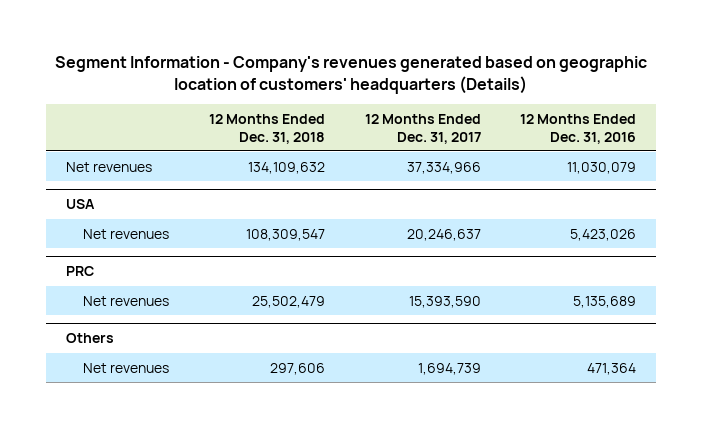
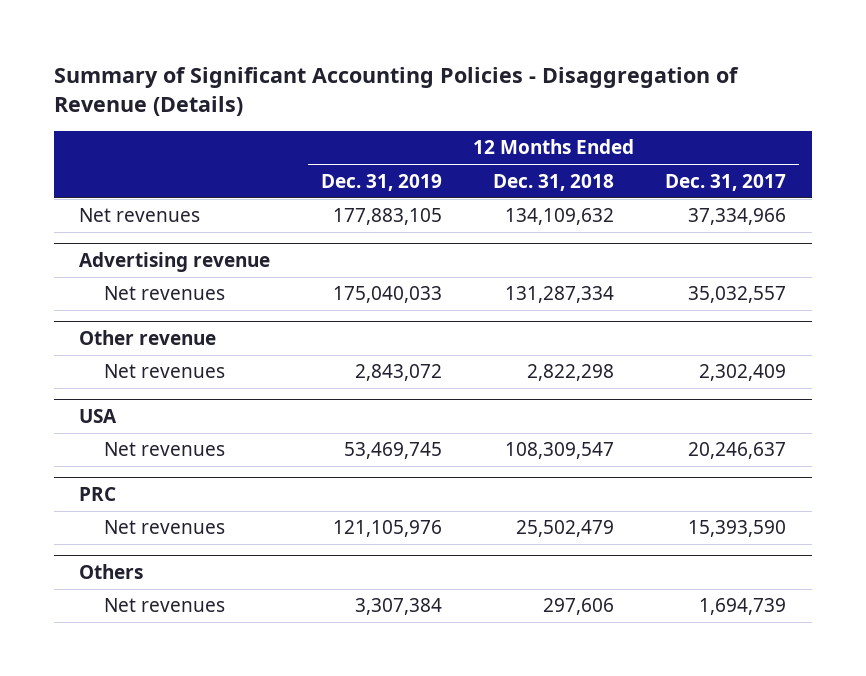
- Segment Information - Company's revenues generated based on geographic location of customers' headquarters (Details)
+ Summary of Significant Accounting Policies - Disaggregation of Revenue (Details)
- | 12 Months Ended Dec. 31, 2018 | 12 Months Ended Dec. 31, 2017 | 12 Months Ended Dec. 31, 2016
+ | 12 Months Ended Dec. 31, 2019 | 12 Months Ended Dec. 31, 2018 | 12 Months Ended Dec. 31, 2017
+ Advertising revenue
+ Net revenues | 175,040,033 | 131,287,334 | 35,032,557
+ Other revenue
+ Net revenues | 2,843,072 | 2,822,298 | 2,302,409

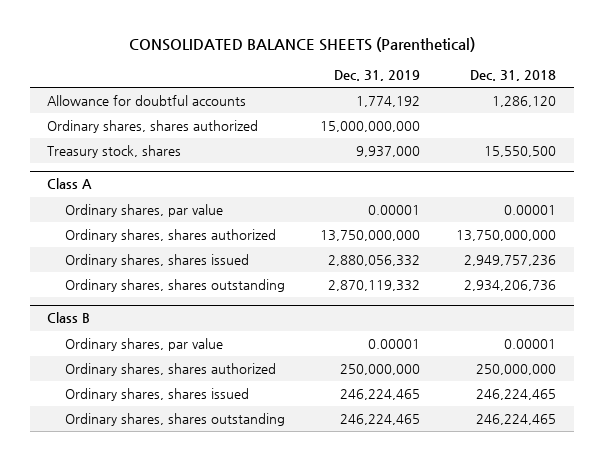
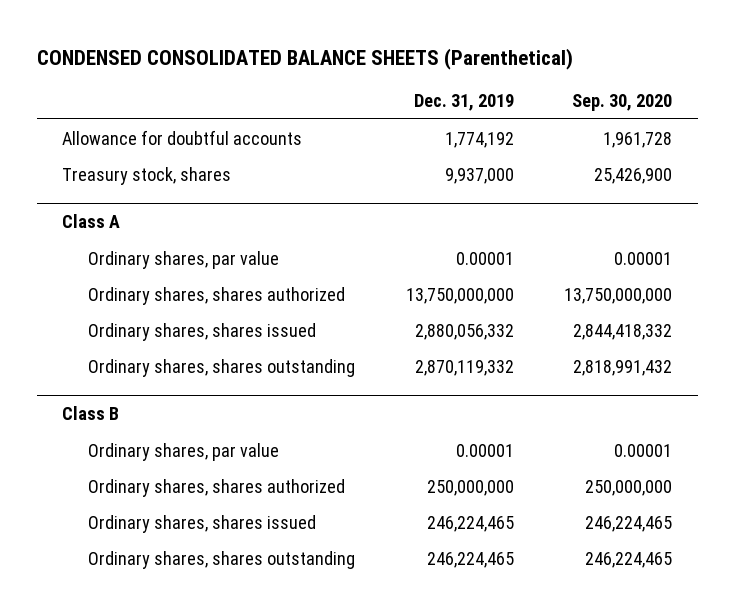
- CONSOLIDATED BALANCE SHEETS (Parenthetical)
+ CONDENSED CONSOLIDATED BALANCE SHEETS (Parenthetical)
- | Dec. 31, 2019 | Dec. 31, 2018
+ | Dec. 31, 2019 | Sep. 30, 2020
- Ordinary shares, shares authorized | 15,000,000,000 |

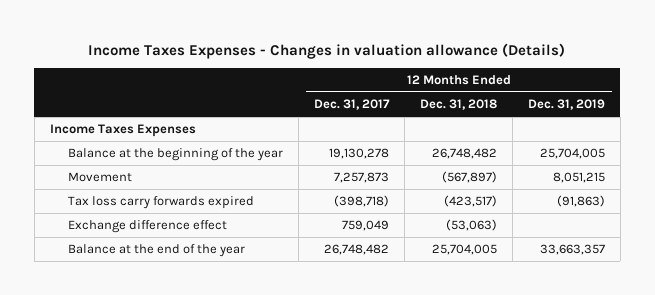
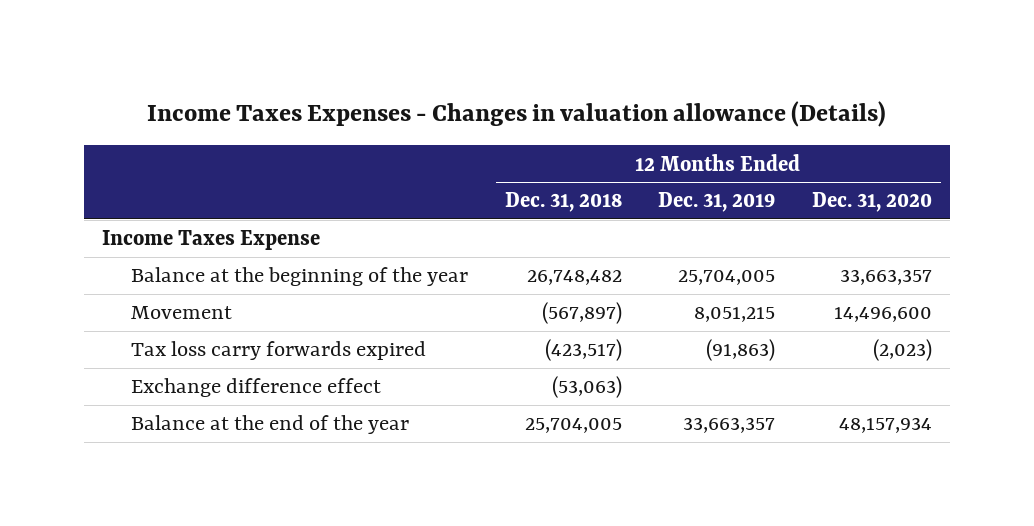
- | 12 Months Ended Dec. 31, 2017 | 12 Months Ended Dec. 31, 2018 | 12 Months Ended Dec. 31, 2019
+ | 12 Months Ended Dec. 31, 2018 | 12 Months Ended Dec. 31, 2019 | 12 Months Ended Dec. 31, 2020
- Income Taxes Expenses
+ Income Taxes Expense

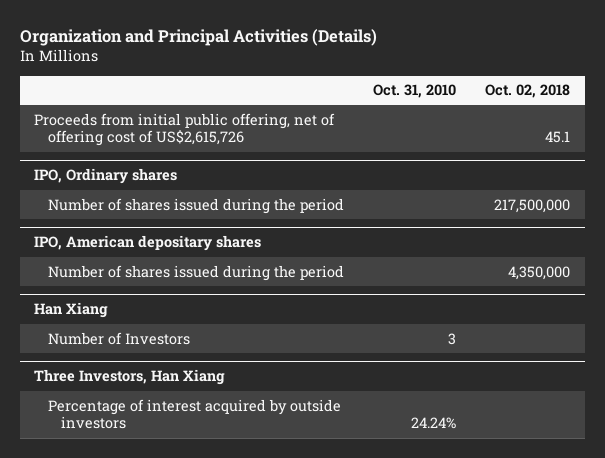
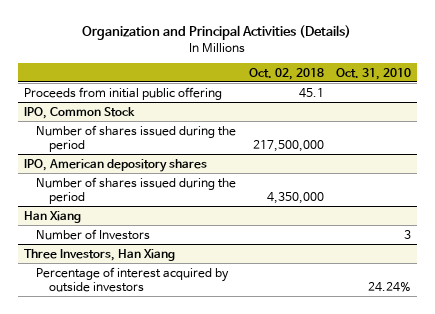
- | Oct. 31, 2010 | Oct. 02, 2018
+ | Oct. 02, 2018 | Oct. 31, 2010
- Proceeds from initial public offering, net of offering cost of US$2,615,726 | | 45.1
- IPO, Ordinary shares
+ Proceeds from initial public offering | 45.1 |
+ IPO, Common Stock
- IPO, American depositary shares
+ IPO, American depository shares

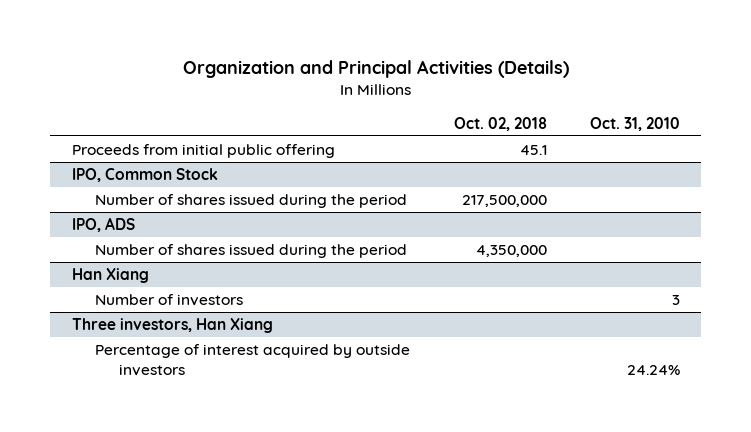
- IPO, American depository shares
+ IPO, ADS
@ Han Xiang
- Number of Investors | | 3
- Three Investors, Han Xiang
@ Han Xiang
+ Number of investors | | 3
+ Three investors, Han Xiang

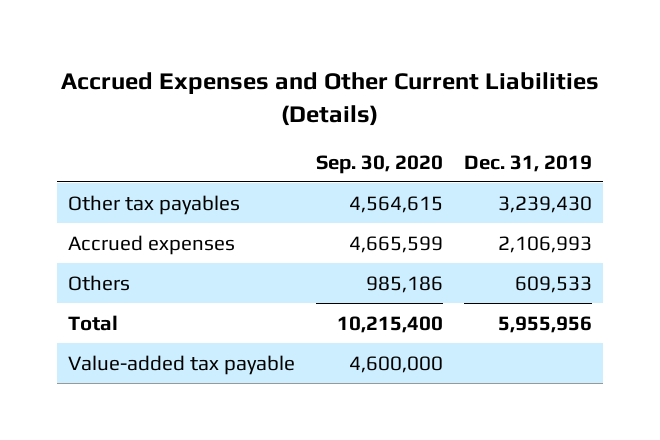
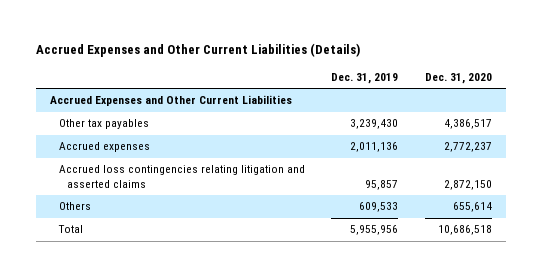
- | Sep. 30, 2020 | Dec. 31, 2019
+ | Dec. 31, 2019 | Dec. 31, 2020
+ Accrued Expenses and Other Current Liabilities
- Accrued expenses | 4,665,599 | 2,106,993
+ Accrued expenses | 2,011,136 | 2,772,237
+ Accrued loss contingencies relating litigation and asserted claims | 95,857 | 2,872,150
- Value-added tax payable | 4,600,000 |

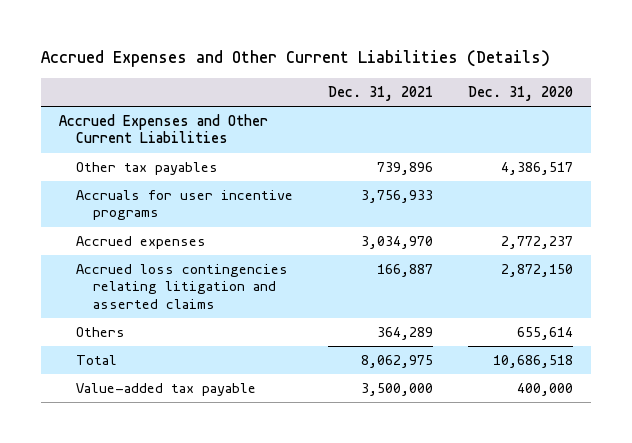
- | Dec. 31, 2019 | Dec. 31, 2020
+ | Dec. 31, 2021 | Dec. 31, 2020
+ Accruals for user incentive programs | 3,756,933 |
+ Value-added tax payable | 3,500,000 | 400,000

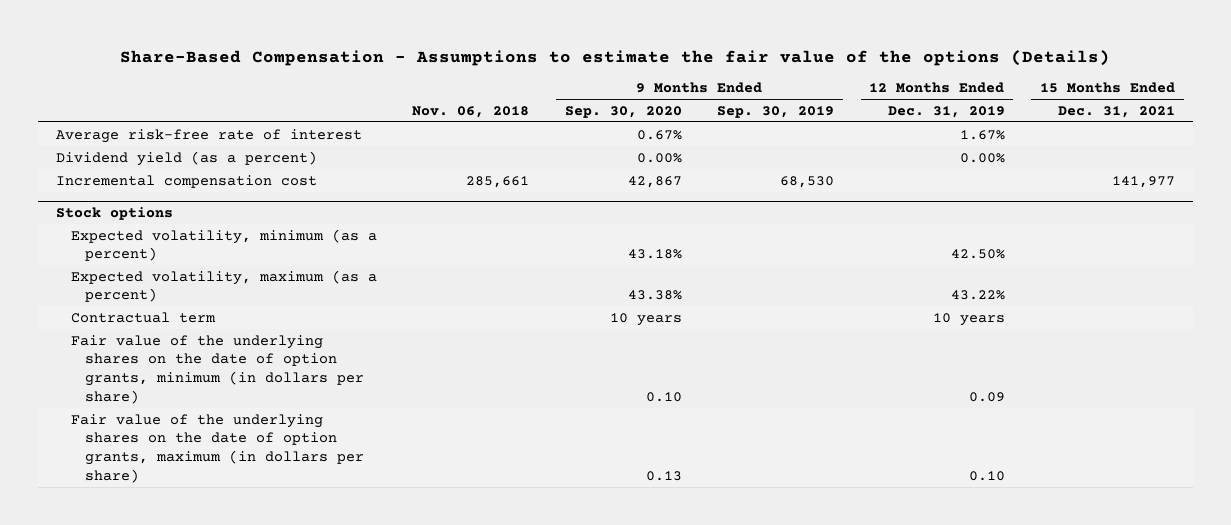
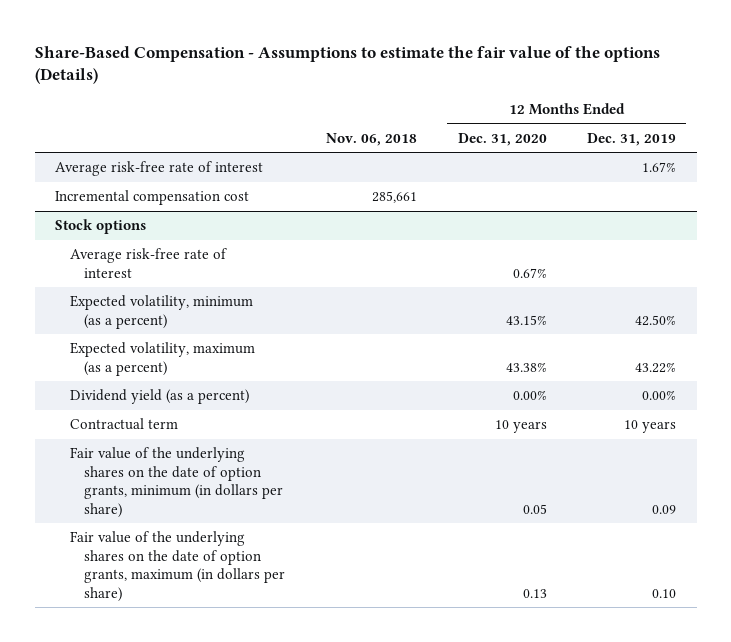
- | Nov. 06, 2018 | 9 Months Ended Sep. 30, 2020 | 9 Months Ended Sep. 30, 2019 | 12 Months Ended Dec. 31, 2019 | 15 Months Ended Dec. 31, 2021
+ | Nov. 06, 2018 | 12 Months Ended Dec. 31, 2020 | 12 Months Ended Dec. 31, 2019
- Dividend yield (as a percent) | | 0.00% | | 0.00% |
@ Stock options
+ Average risk-free rate of interest | | 0.67% |
+ Dividend yield (as a percent) | | 0.00% | 0.00%

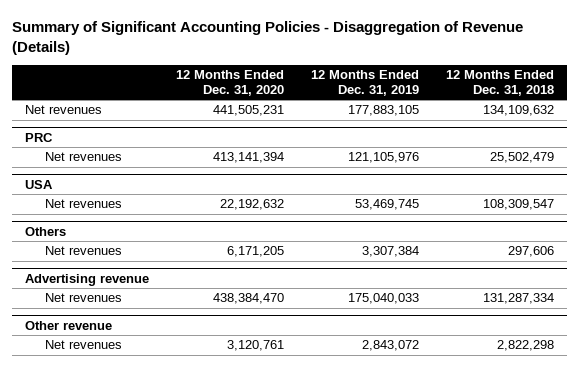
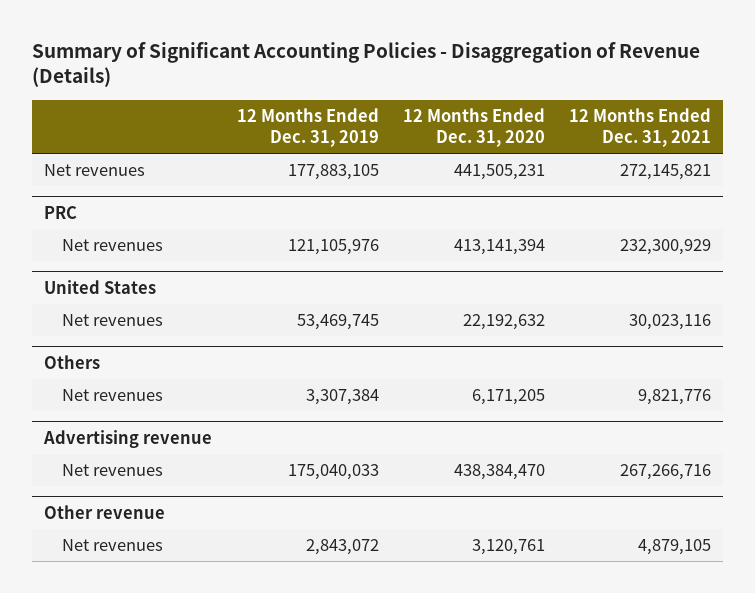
- | 12 Months Ended Dec. 31, 2020 | 12 Months Ended Dec. 31, 2019 | 12 Months Ended Dec. 31, 2018
+ | 12 Months Ended Dec. 31, 2019 | 12 Months Ended Dec. 31, 2020 | 12 Months Ended Dec. 31, 2021
- USA
+ United States

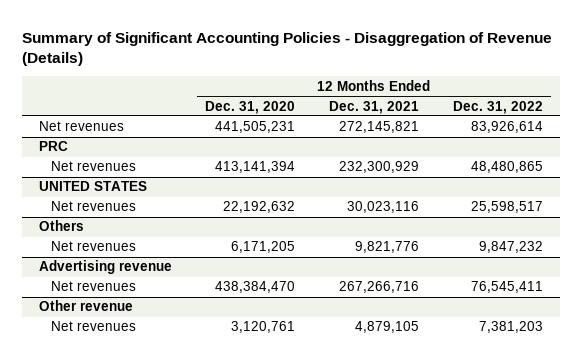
- | 12 Months Ended Dec. 31, 2019 | 12 Months Ended Dec. 31, 2020 | 12 Months Ended Dec. 31, 2021
+ | 12 Months Ended Dec. 31, 2020 | 12 Months Ended Dec. 31, 2021 | 12 Months Ended Dec. 31, 2022
- United States
+ UNITED STATES

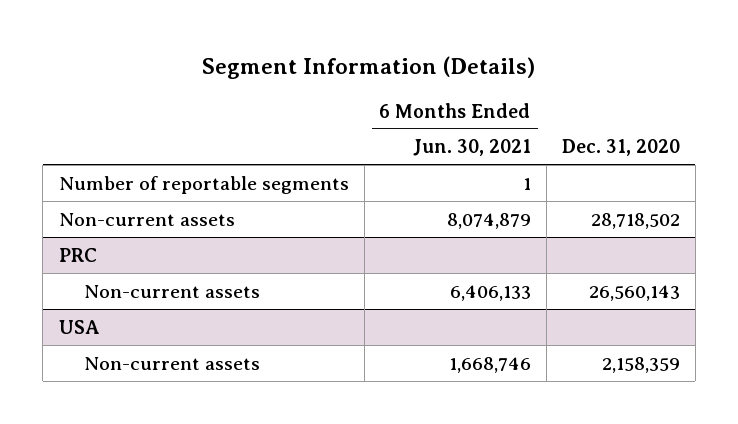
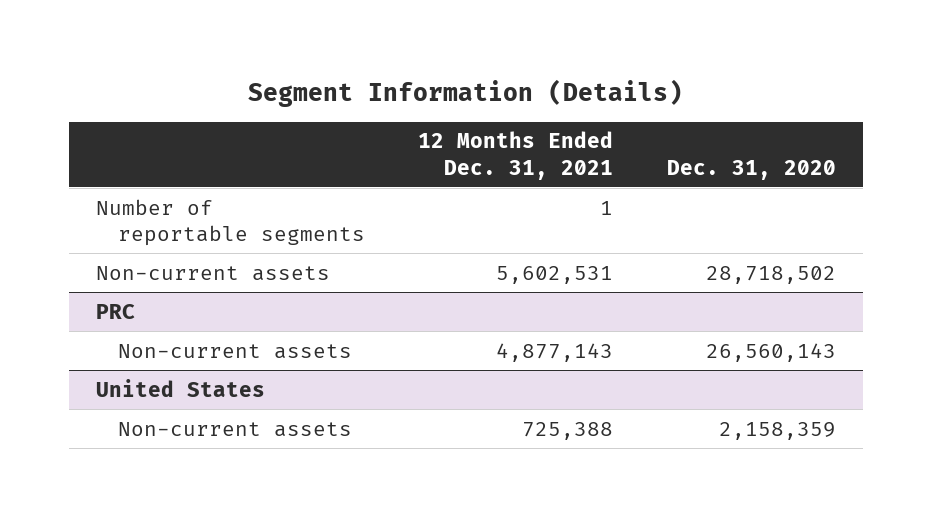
- | 6 Months Ended Jun. 30, 2021 | Dec. 31, 2020
+ | 12 Months Ended Dec. 31, 2021 | Dec. 31, 2020
- USA
+ United States

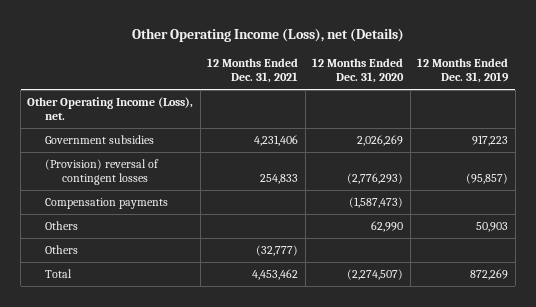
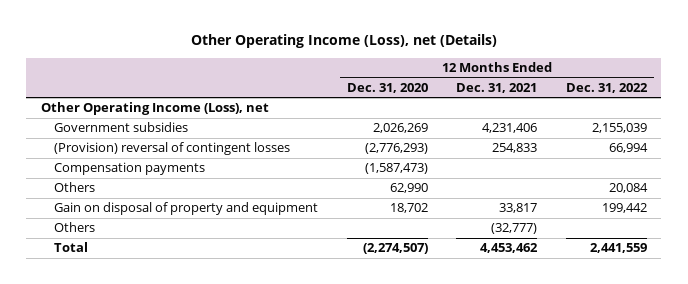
- | 12 Months Ended Dec. 31, 2021 | 12 Months Ended Dec. 31, 2020 | 12 Months Ended Dec. 31, 2019
+ | 12 Months Ended Dec. 31, 2020 | 12 Months Ended Dec. 31, 2021 | 12 Months Ended Dec. 31, 2022
- Other Operating Income (Loss), net.
+ Other Operating Income (Loss), net
+ Gain on disposal of property and equipment | 18,702 | 33,817 | 199,442

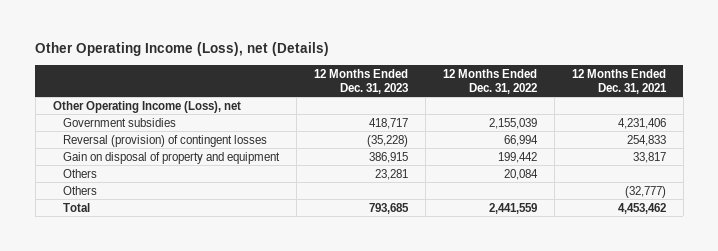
- | 12 Months Ended Dec. 31, 2020 | 12 Months Ended Dec. 31, 2021 | 12 Months Ended Dec. 31, 2022
+ | 12 Months Ended Dec. 31, 2023 | 12 Months Ended Dec. 31, 2022 | 12 Months Ended Dec. 31, 2021
- (Provision) reversal of contingent losses | (2,776,293) | 254,833 | 66,994
- Compensation payments | (1,587,473) | |
+ Reversal (provision) of contingent losses | (35,228) | 66,994 | 254,833
moved down: Others | 23,281 | 20,084 |

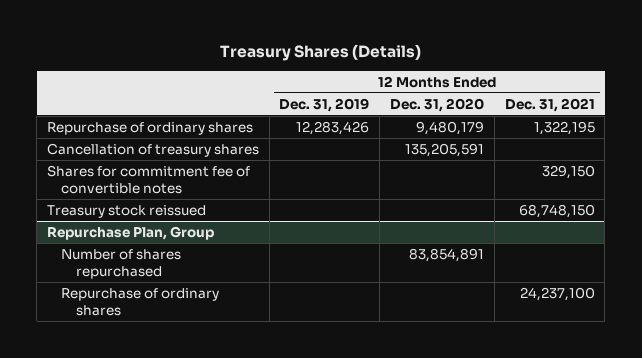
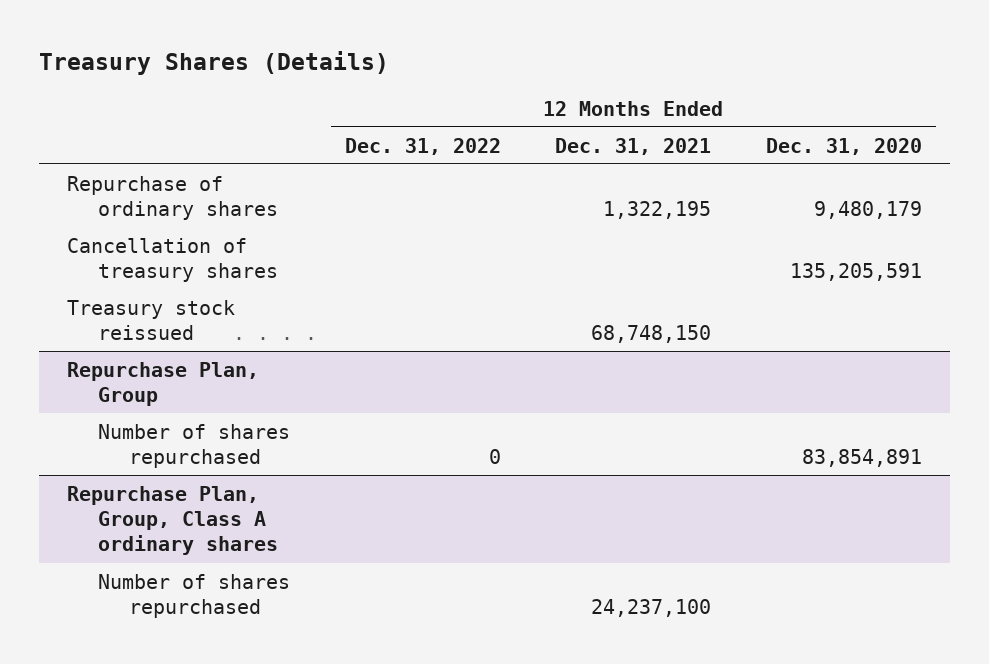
- | 12 Months Ended Dec. 31, 2019 | 12 Months Ended Dec. 31, 2020 | 12 Months Ended Dec. 31, 2021
+ | 12 Months Ended Dec. 31, 2022 | 12 Months Ended Dec. 31, 2021 | 12 Months Ended Dec. 31, 2020
- Shares for commitment fee of convertible notes | | | 329,150
@ Repurchase Plan, Group
- Repurchase of ordinary shares | | | 24,237,100
+ Repurchase Plan, Group, Class A ordinary shares
+ Number of shares repurchased | | 24,237,100 |

